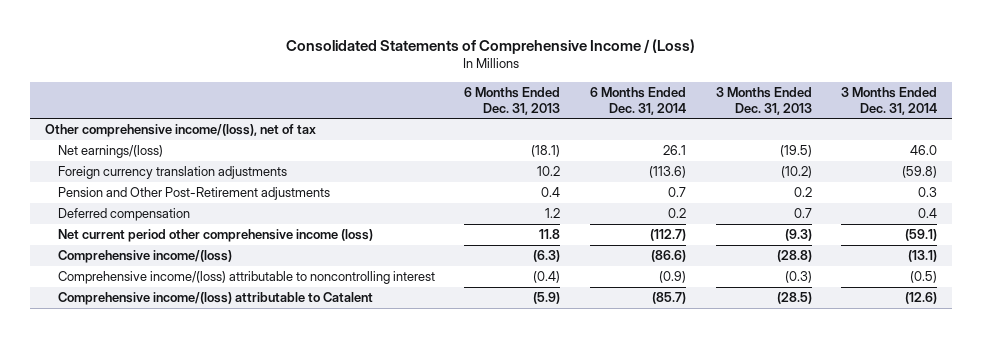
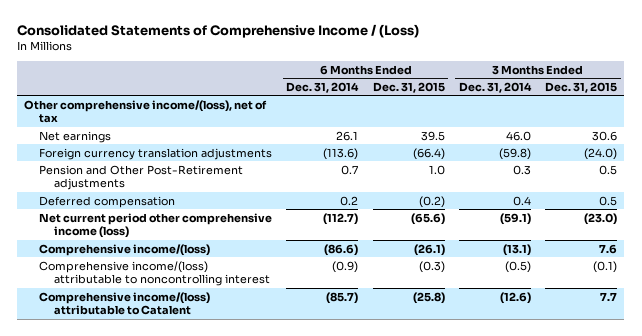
- | 6 Months Ended Dec. 31, 2013 | 6 Months Ended Dec. 31, 2014 | 3 Months Ended Dec. 31, 2013 | 3 Months Ended Dec. 31, 2014
+ | 6 Months Ended Dec. 31, 2014 | 6 Months Ended Dec. 31, 2015 | 3 Months Ended Dec. 31, 2014 | 3 Months Ended Dec. 31, 2015
- Net earnings/(loss) | (18.1) | 26.1 | (19.5) | 46.0
+ Net earnings | 26.1 | 39.5 | 46.0 | 30.6

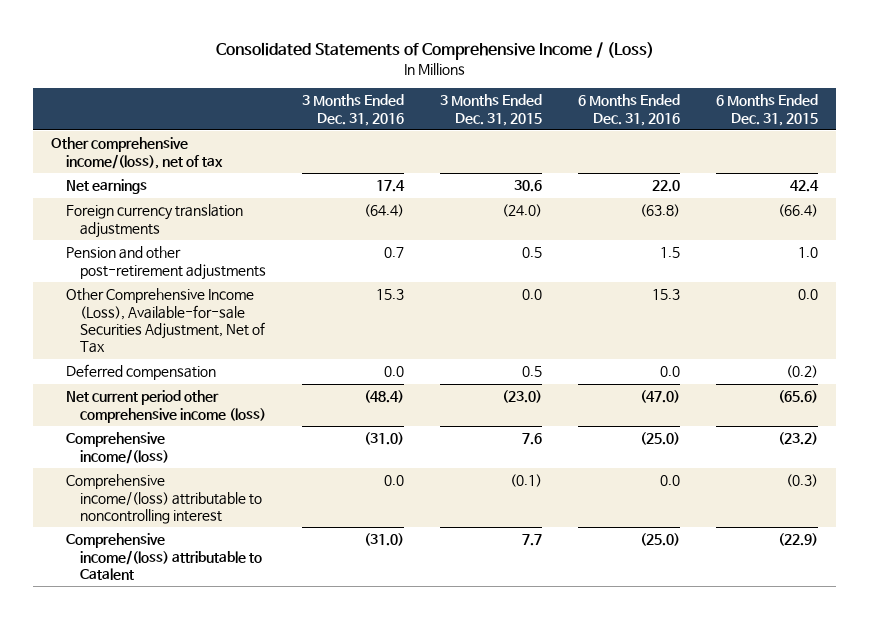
- | 6 Months Ended Dec. 31, 2014 | 6 Months Ended Dec. 31, 2015 | 3 Months Ended Dec. 31, 2014 | 3 Months Ended Dec. 31, 2015
+ | 3 Months Ended Dec. 31, 2016 | 3 Months Ended Dec. 31, 2015 | 6 Months Ended Dec. 31, 2016 | 6 Months Ended Dec. 31, 2015
- Net earnings | 26.1 | 39.5 | 46.0 | 30.6
+ Net earnings | 17.4 | 30.6 | 22.0 | 42.4
- Pension and Other Post-Retirement adjustments | 0.7 | 1.0 | 0.3 | 0.5
+ Pension and other post-retirement adjustments | 0.7 | 0.5 | 1.5 | 1.0
+ Other Comprehensive Income (Loss), Available-for-sale Securities Adjustment, Net of Tax | 15.3 | 0.0 | 15.3 | 0.0
- Comprehensive income/(loss) | (86.6) | (26.1) | (13.1) | 7.6
+ Comprehensive income/(loss) | (31.0) | 7.6 | (25.0) | (23.2)
- Comprehensive income/(loss) attributable to Catalent | (85.7) | (25.8) | (12.6) | 7.7
+ Comprehensive income/(loss) attributable to Catalent | (31.0) | 7.7 | (25.0) | (22.9)

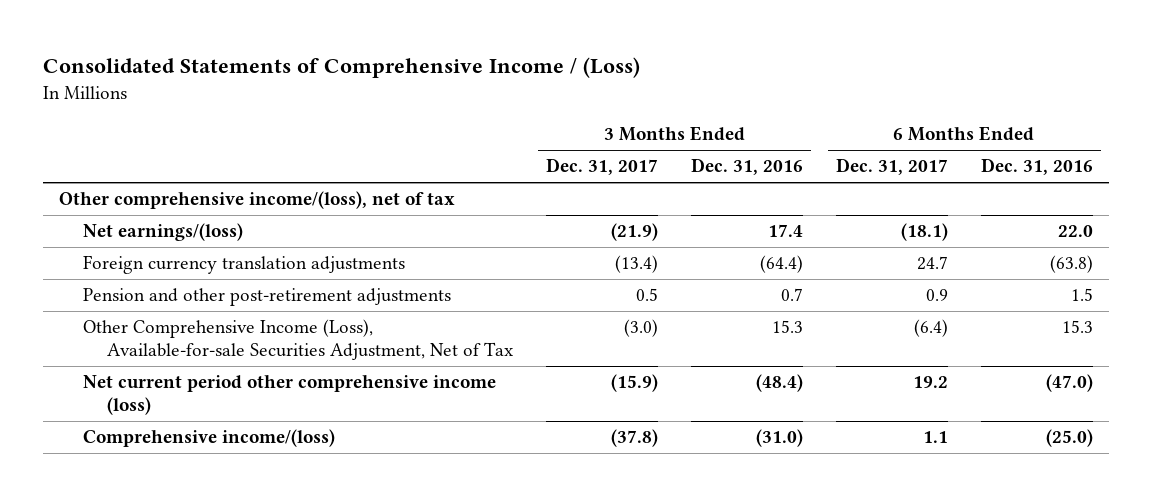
- | 3 Months Ended Dec. 31, 2016 | 3 Months Ended Dec. 31, 2015 | 6 Months Ended Dec. 31, 2016 | 6 Months Ended Dec. 31, 2015
+ | 3 Months Ended Dec. 31, 2017 | 3 Months Ended Dec. 31, 2016 | 6 Months Ended Dec. 31, 2017 | 6 Months Ended Dec. 31, 2016
- Net earnings | 17.4 | 30.6 | 22.0 | 42.4
+ Net earnings/(loss) | (21.9) | 17.4 | (18.1) | 22.0
- Deferred compensation | 0.0 | 0.5 | 0.0 | (0.2)
- Comprehensive income/(loss) attributable to noncontrolling interest | 0.0 | (0.1) | 0.0 | (0.3)
- Comprehensive income/(loss) attributable to Catalent | (31.0) | 7.7 | (25.0) | (22.9)

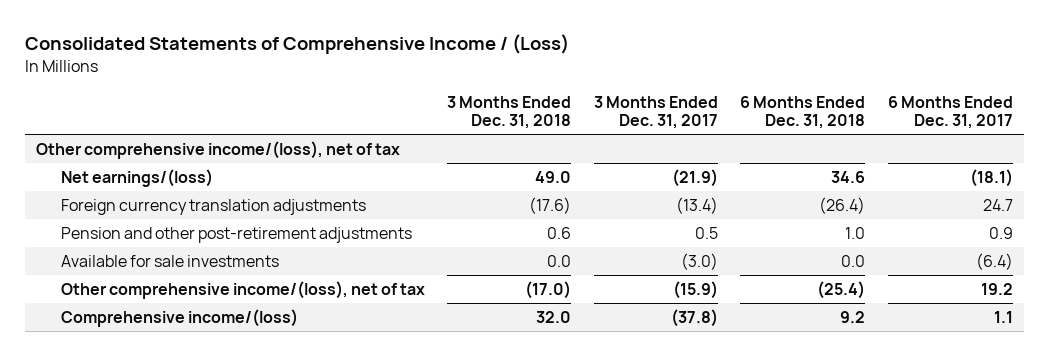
- | 3 Months Ended Dec. 31, 2017 | 3 Months Ended Dec. 31, 2016 | 6 Months Ended Dec. 31, 2017 | 6 Months Ended Dec. 31, 2016
+ | 3 Months Ended Dec. 31, 2018 | 3 Months Ended Dec. 31, 2017 | 6 Months Ended Dec. 31, 2018 | 6 Months Ended Dec. 31, 2017
- Other Comprehensive Income (Loss), Available-for-sale Securities Adjustment, Net of Tax | (3.0) | 15.3 | (6.4) | 15.3
- Net current period other comprehensive income (loss) | (15.9) | (48.4) | 19.2 | (47.0)
+ Available for sale investments | 0.0 | (3.0) | 0.0 | (6.4)
+ Other comprehensive income/(loss), net of tax | (17.0) | (15.9) | (25.4) | 19.2

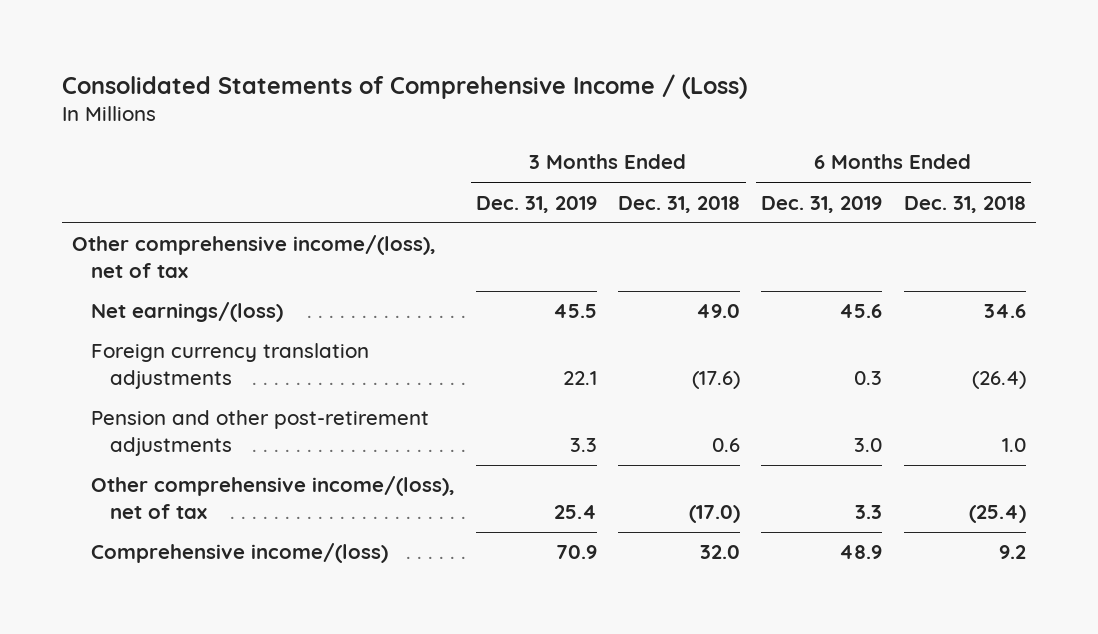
- | 3 Months Ended Dec. 31, 2018 | 3 Months Ended Dec. 31, 2017 | 6 Months Ended Dec. 31, 2018 | 6 Months Ended Dec. 31, 2017
+ | 3 Months Ended Dec. 31, 2019 | 3 Months Ended Dec. 31, 2018 | 6 Months Ended Dec. 31, 2019 | 6 Months Ended Dec. 31, 2018
- Available for sale investments | 0.0 | (3.0) | 0.0 | (6.4)

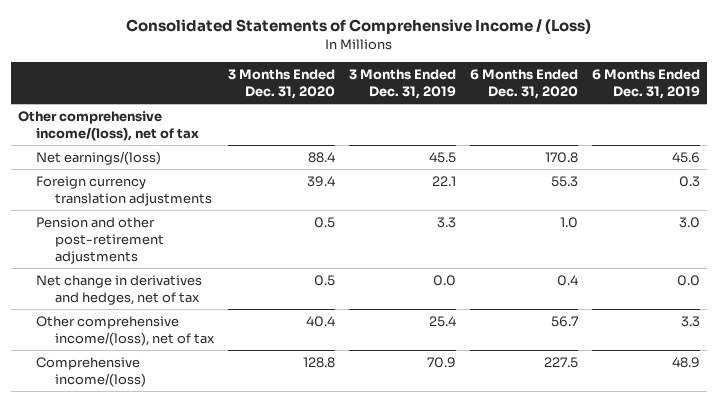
- | 3 Months Ended Dec. 31, 2019 | 3 Months Ended Dec. 31, 2018 | 6 Months Ended Dec. 31, 2019 | 6 Months Ended Dec. 31, 2018
+ | 3 Months Ended Dec. 31, 2020 | 3 Months Ended Dec. 31, 2019 | 6 Months Ended Dec. 31, 2020 | 6 Months Ended Dec. 31, 2019
+ Net change in derivatives and hedges, net of tax | 0.5 | 0.0 | 0.4 | 0.0

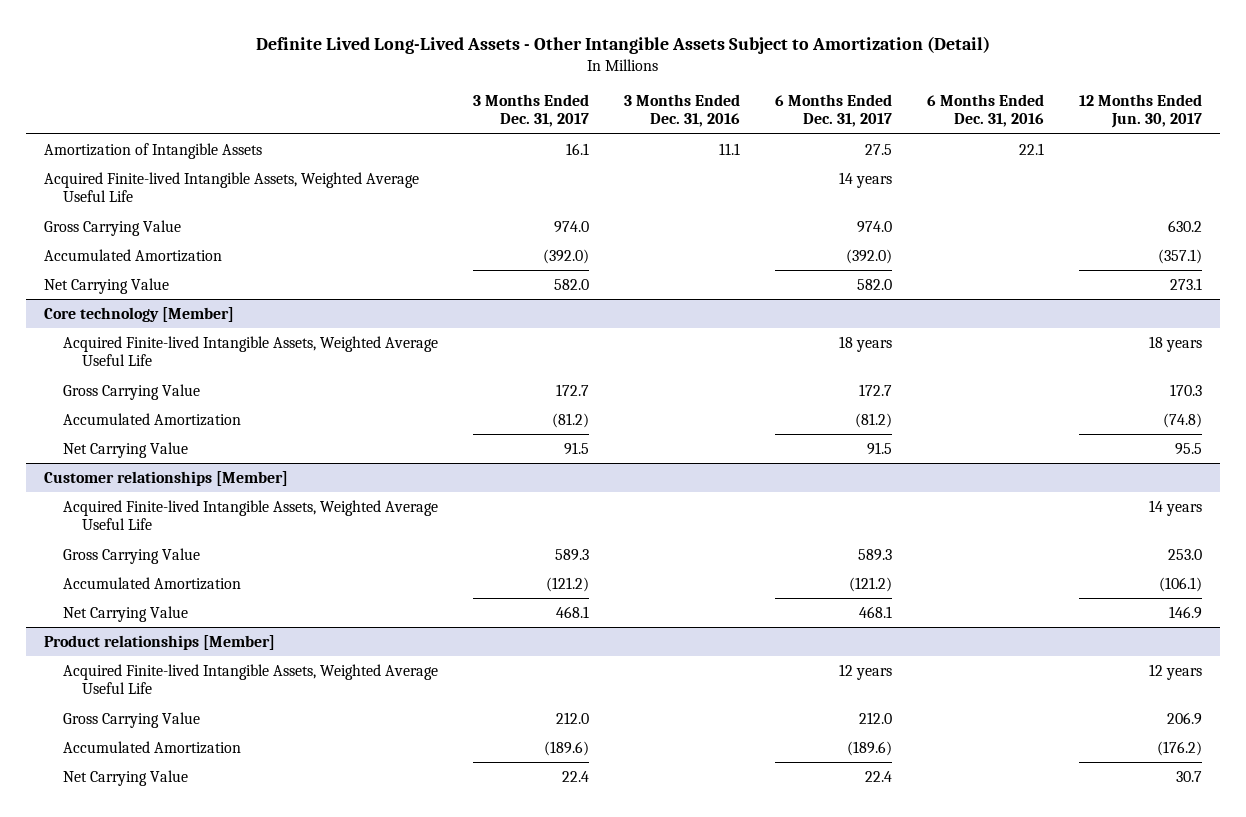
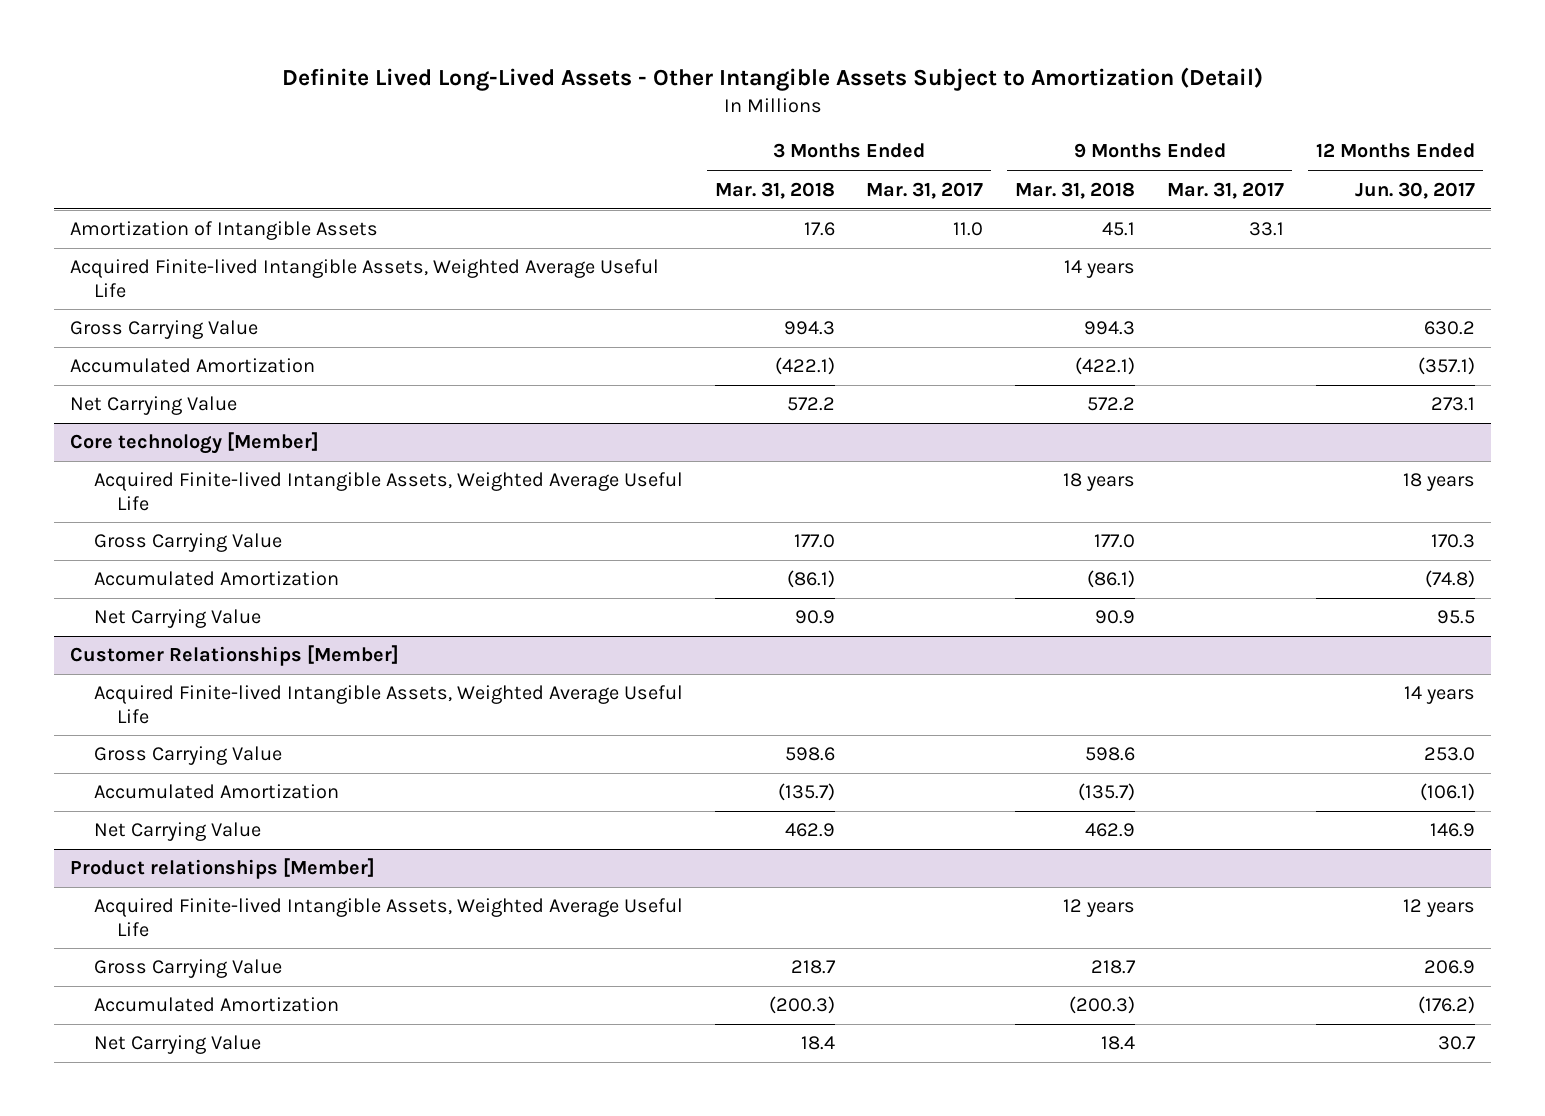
- | 3 Months Ended Dec. 31, 2017 | 3 Months Ended Dec. 31, 2016 | 6 Months Ended Dec. 31, 2017 | 6 Months Ended Dec. 31, 2016 | 12 Months Ended Jun. 30, 2017
+ | 3 Months Ended Mar. 31, 2018 | 3 Months Ended Mar. 31, 2017 | 9 Months Ended Mar. 31, 2018 | 9 Months Ended Mar. 31, 2017 | 12 Months Ended Jun. 30, 2017
- Customer relationships [Member]
+ Customer Relationships [Member]

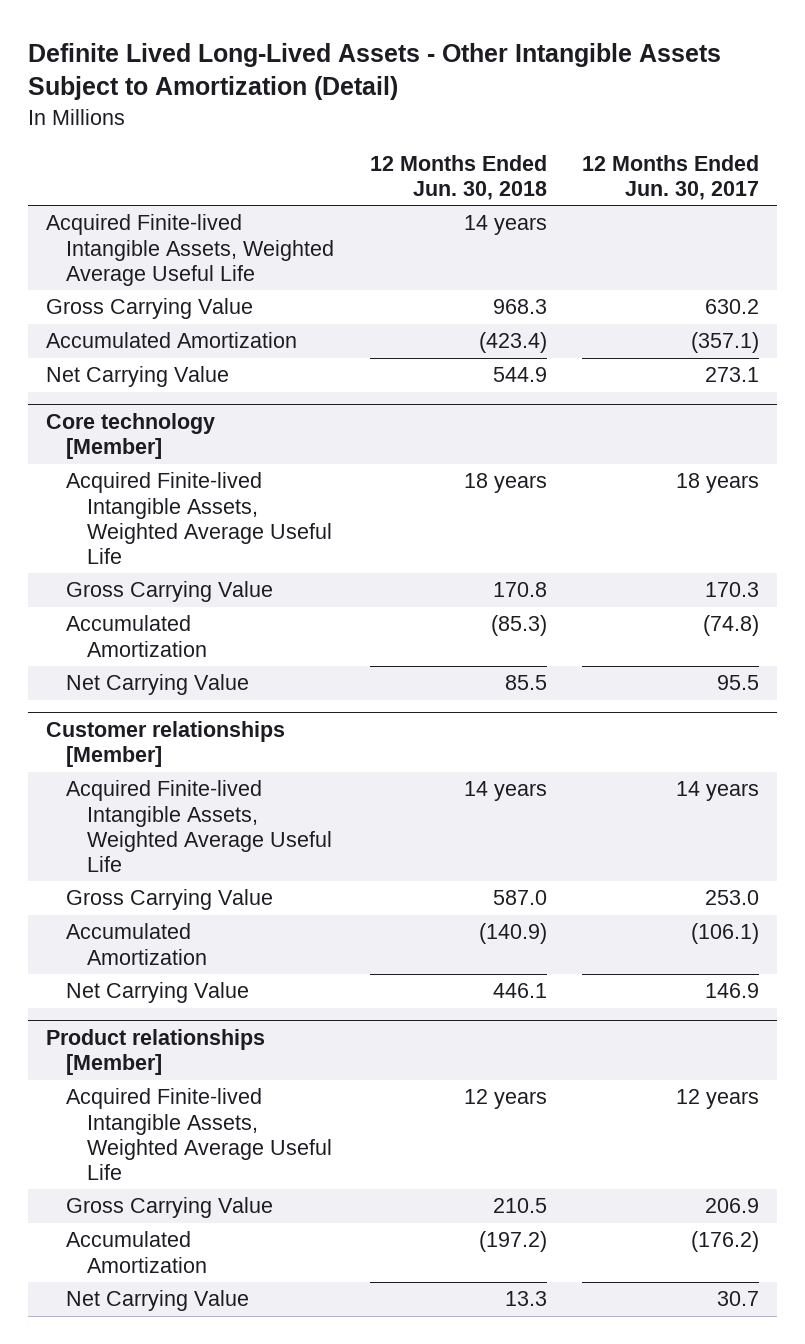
- | 3 Months Ended Mar. 31, 2018 | 3 Months Ended Mar. 31, 2017 | 9 Months Ended Mar. 31, 2018 | 9 Months Ended Mar. 31, 2017 | 12 Months Ended Jun. 30, 2017
+ | 12 Months Ended Jun. 30, 2018 | 12 Months Ended Jun. 30, 2017
- Amortization of Intangible Assets | 17.6 | 11.0 | 45.1 | 33.1 |
- Customer Relationships [Member]
+ Customer relationships [Member]

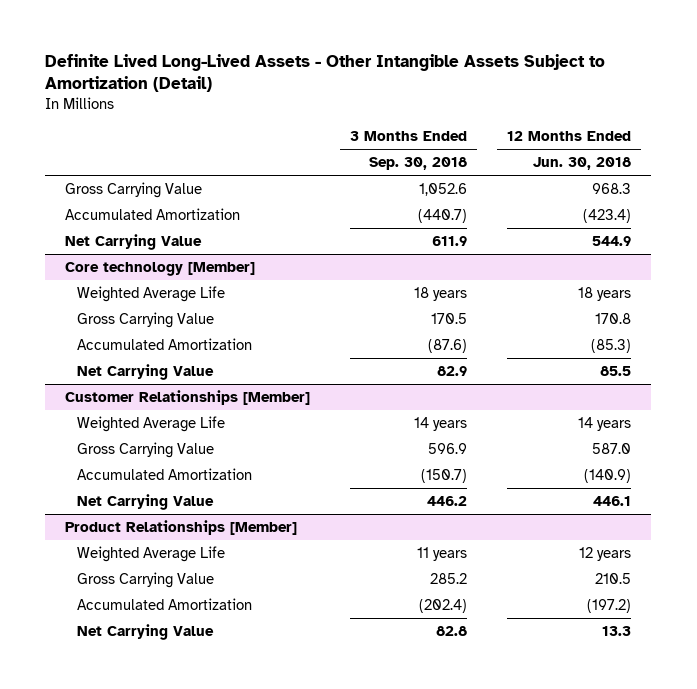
- | 12 Months Ended Jun. 30, 2018 | 12 Months Ended Jun. 30, 2017
+ | 3 Months Ended Sep. 30, 2018 | 12 Months Ended Jun. 30, 2018
- Acquired Finite-lived Intangible Assets, Weighted Average Useful Life | 14 years |
@ Core technology [Member]
- Acquired Finite-lived Intangible Assets, Weighted Average Useful Life | 18 years | 18 years
+ Weighted Average Life | 18 years | 18 years
- Customer relationships [Member]
- Acquired Finite-lived Intangible Assets, Weighted Average Useful Life | 14 years | 14 years
+ Customer Relationships [Member]
+ Weighted Average Life | 14 years | 14 years
- Product relationships [Member]
- Acquired Finite-lived Intangible Assets, Weighted Average Useful Life | 12 years | 12 years
+ Product Relationships [Member]
+ Weighted Average Life | 11 years | 12 years

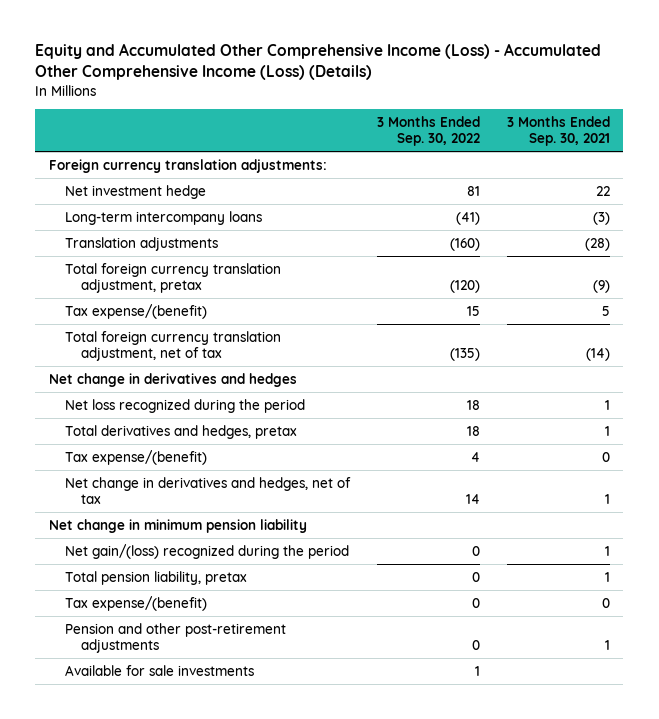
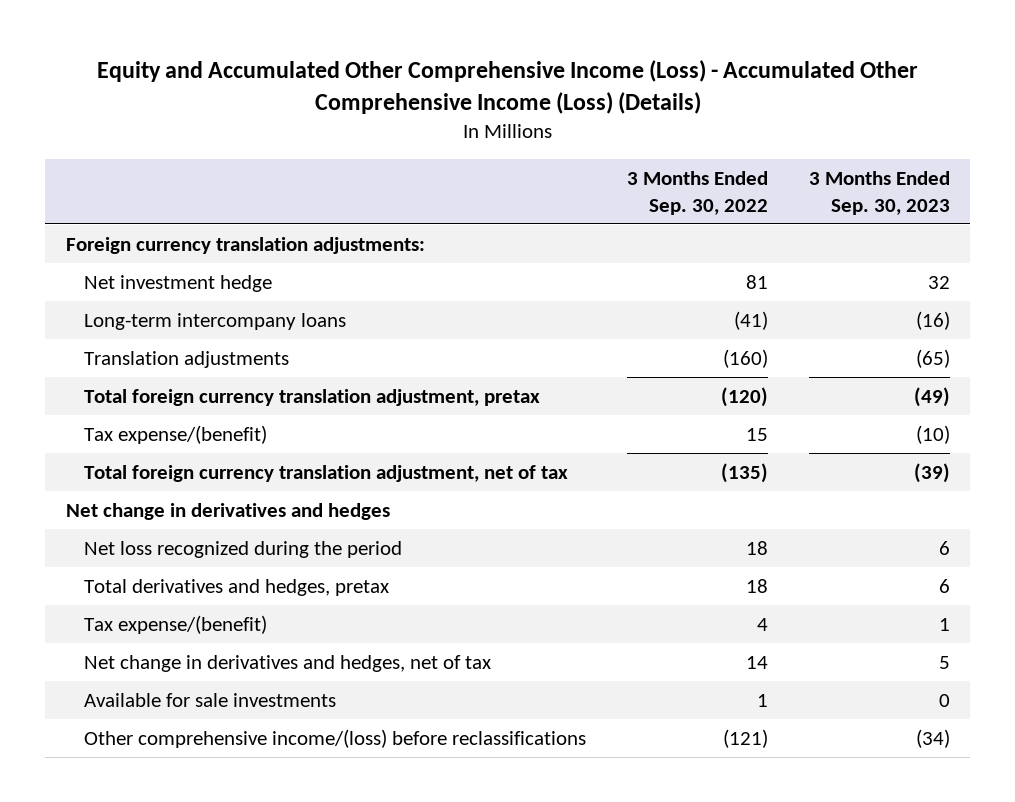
- | 3 Months Ended Sep. 30, 2022 | 3 Months Ended Sep. 30, 2021
+ | 3 Months Ended Sep. 30, 2022 | 3 Months Ended Sep. 30, 2023
- Net change in minimum pension liability
- Net gain/(loss) recognized during the period | 0 | 1
- Total pension liability, pretax | 0 | 1
- Tax expense/(benefit) | 0 | 0
- Pension and other post-retirement adjustments | 0 | 1
+ Other comprehensive income/(loss) before reclassifications | (121) | (34)

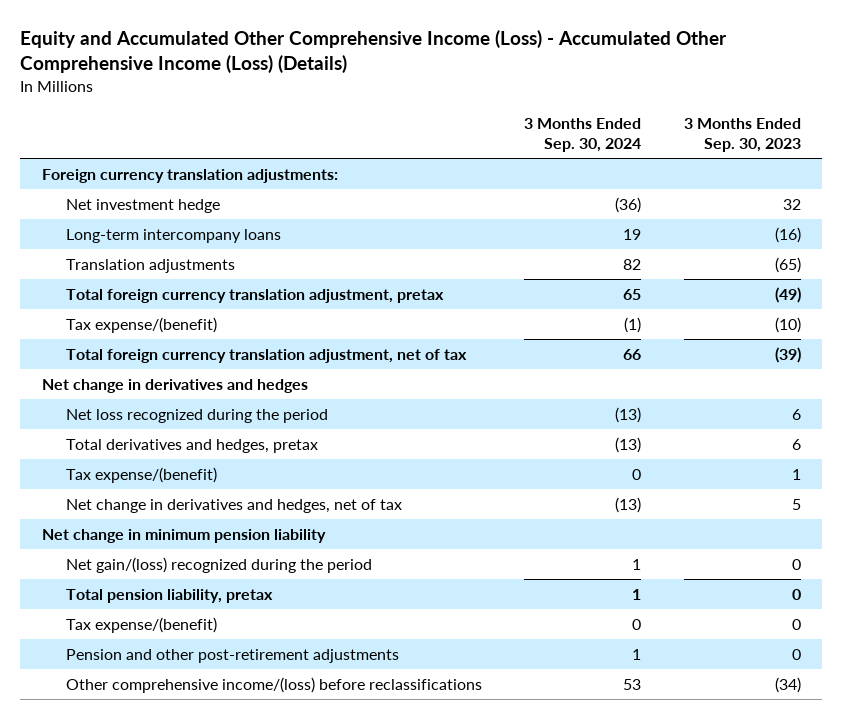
- | 3 Months Ended Sep. 30, 2022 | 3 Months Ended Sep. 30, 2023
+ | 3 Months Ended Sep. 30, 2024 | 3 Months Ended Sep. 30, 2023
- Available for sale investments | 1 | 0
+ Net change in minimum pension liability
+ Net gain/(loss) recognized during the period | 1 | 0
+ Total pension liability, pretax | 1 | 0
+ Tax expense/(benefit) | 0 | 0
+ Pension and other post-retirement adjustments | 1 | 0

